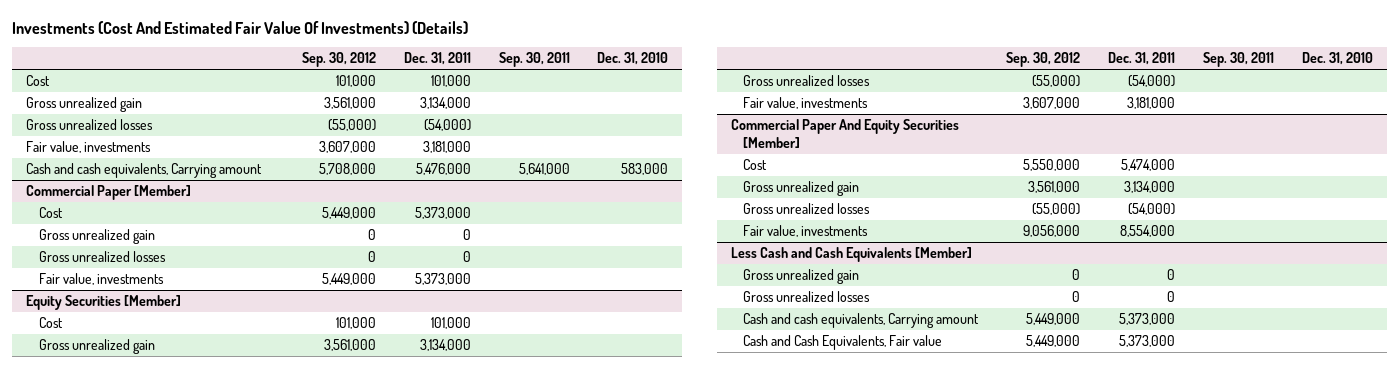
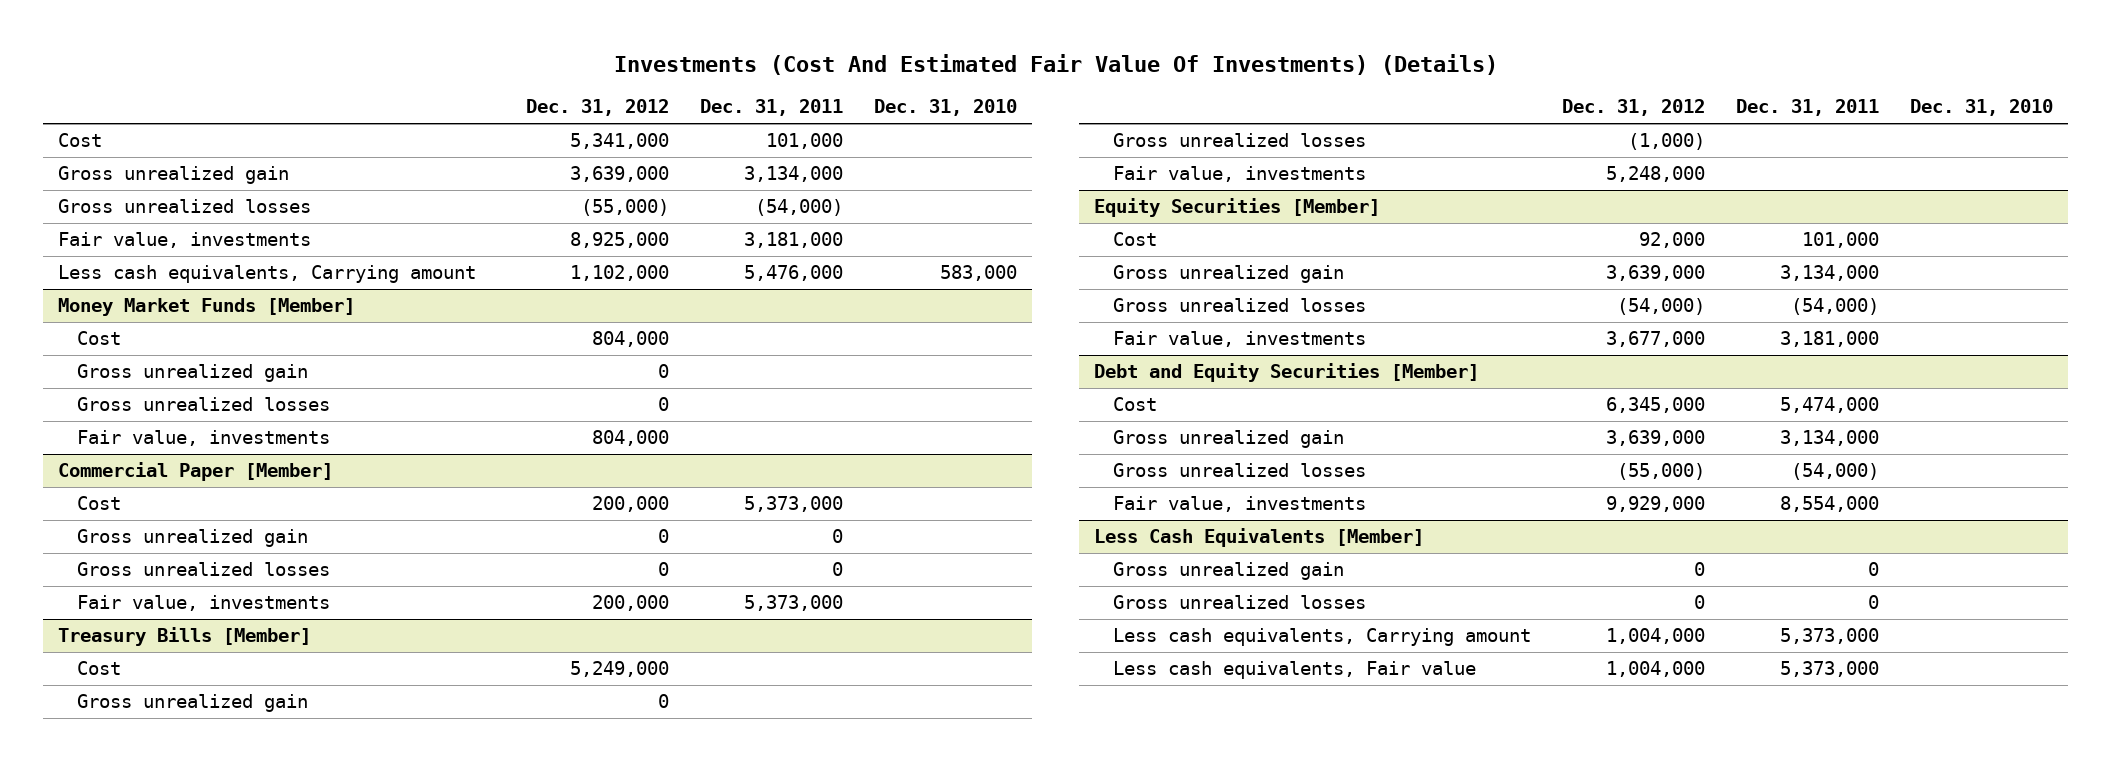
- | Sep. 30, 2012 | Dec. 31, 2011 | Sep. 30, 2011 | Dec. 31, 2010
+ | Dec. 31, 2012 | Dec. 31, 2011 | Dec. 31, 2010
- Cash and cash equivalents, Carrying amount | 5,708,000 | 5,476,000 | 5,641,000 | 583,000
+ Less cash equivalents, Carrying amount | 1,102,000 | 5,476,000 | 583,000
+ Money Market Funds [Member]
+ Cost | 804,000 | |
+ Gross unrealized gain | 0 | |
+ Gross unrealized losses | 0 | |
+ Fair value, investments | 804,000 | |
+ Treasury Bills [Member]
+ Cost | 5,249,000 | |
+ Gross unrealized gain | 0 | |
+ Gross unrealized losses | (1,000) | |
+ Fair value, investments | 5,248,000 | |
- Commercial Paper And Equity Securities [Member]
+ Debt and Equity Securities [Member]
- Less Cash and Cash Equivalents [Member]
+ Less Cash Equivalents [Member]
- Cash and cash equivalents, Carrying amount | 5,449,000 | 5,373,000 | |
- Cash and Cash Equivalents, Fair value | 5,449,000 | 5,373,000 | |
+ Less cash equivalents, Carrying amount | 1,004,000 | 5,373,000 |
+ Less cash equivalents, Fair value | 1,004,000 | 5,373,000 |

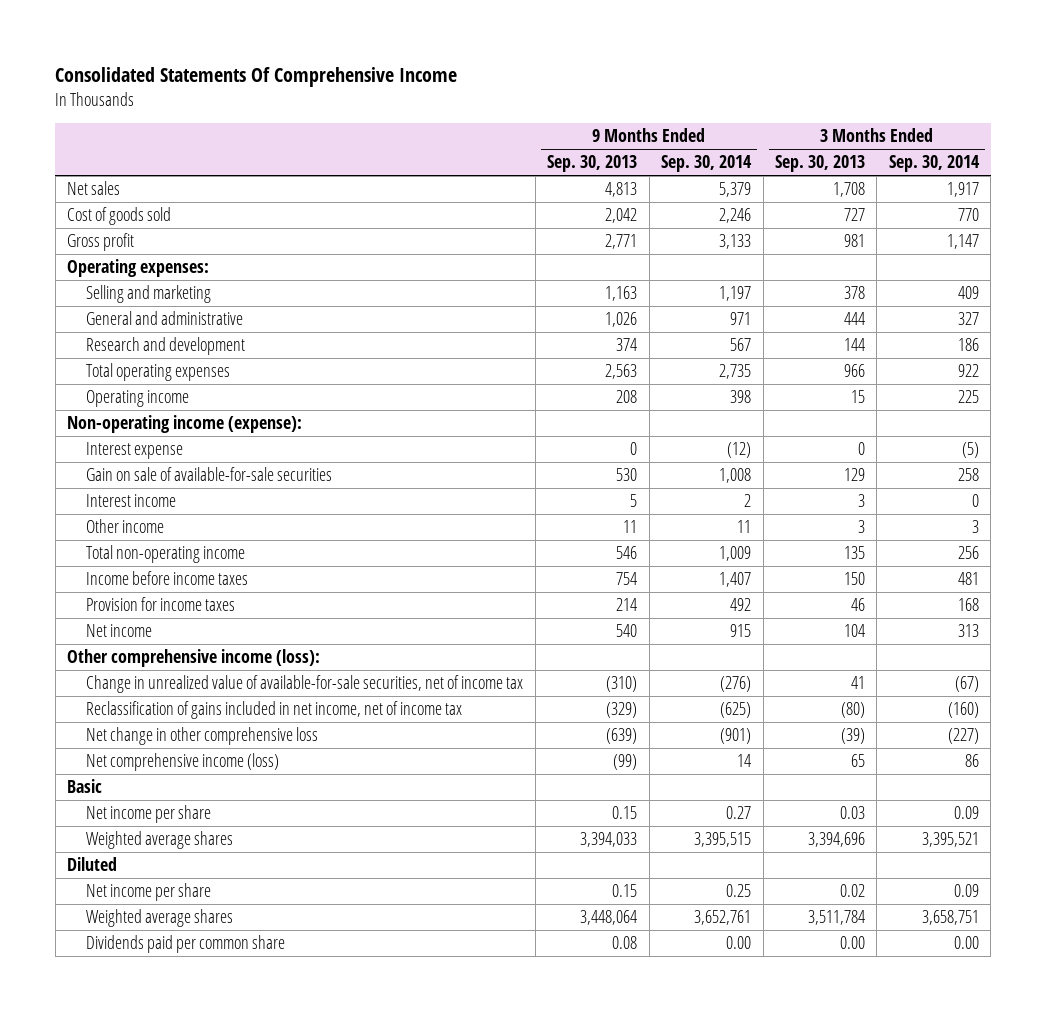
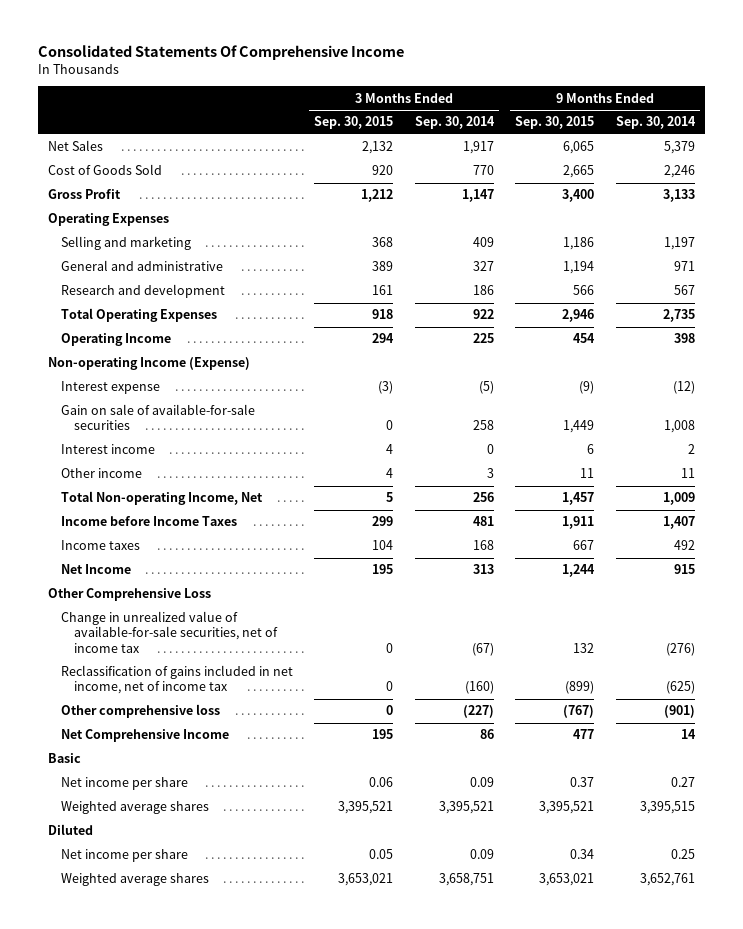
- | 9 Months Ended Sep. 30, 2013 | 9 Months Ended Sep. 30, 2014 | 3 Months Ended Sep. 30, 2013 | 3 Months Ended Sep. 30, 2014
+ | 3 Months Ended Sep. 30, 2015 | 3 Months Ended Sep. 30, 2014 | 9 Months Ended Sep. 30, 2015 | 9 Months Ended Sep. 30, 2014
- Net sales | 4,813 | 5,379 | 1,708 | 1,917
- Cost of goods sold | 2,042 | 2,246 | 727 | 770
- Gross profit | 2,771 | 3,133 | 981 | 1,147
- Operating expenses:
+ Net Sales | 2,132 | 1,917 | 6,065 | 5,379
+ Cost of Goods Sold | 920 | 770 | 2,665 | 2,246
+ Gross Profit | 1,212 | 1,147 | 3,400 | 3,133
+ Operating Expenses
- Total operating expenses | 2,563 | 2,735 | 966 | 922
- Operating income | 208 | 398 | 15 | 225
- Non-operating income (expense):
+ Total Operating Expenses | 918 | 922 | 2,946 | 2,735
+ Operating Income | 294 | 225 | 454 | 398
+ Non-operating Income (Expense)
- Total non-operating income | 546 | 1,009 | 135 | 256
- Income before income taxes | 754 | 1,407 | 150 | 481
- Provision for income taxes | 214 | 492 | 46 | 168
- Net income | 540 | 915 | 104 | 313
- Other comprehensive income (loss):
+ Total Non-operating Income, Net | 5 | 256 | 1,457 | 1,009
+ Income before Income Taxes | 299 | 481 | 1,911 | 1,407
+ Income taxes | 104 | 168 | 667 | 492
+ Net Income | 195 | 313 | 1,244 | 915
+ Other Comprehensive Loss
- Net change in other comprehensive loss | (639) | (901) | (39) | (227)
- Net comprehensive income (loss) | (99) | 14 | 65 | 86
+ Other comprehensive loss | 0 | (227) | (767) | (901)
+ Net Comprehensive Income | 195 | 86 | 477 | 14
- Dividends paid per common share | 0.08 | 0.00 | 0.00 | 0.00

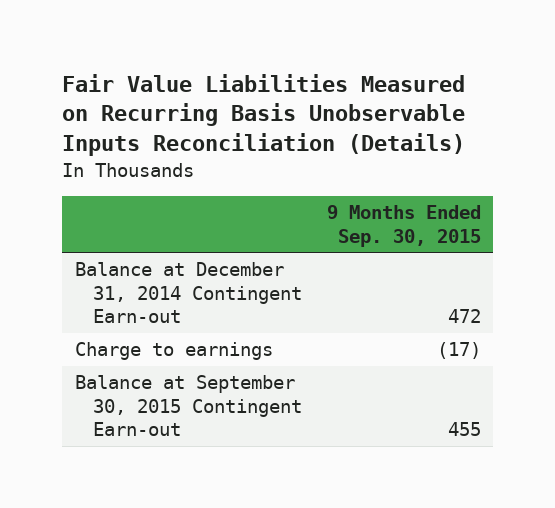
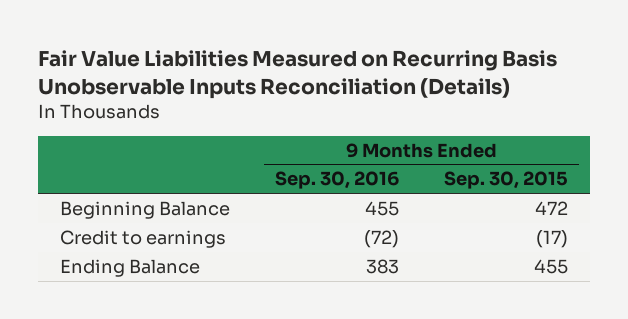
- | 9 Months Ended Sep. 30, 2015
+ | 9 Months Ended Sep. 30, 2016 | 9 Months Ended Sep. 30, 2015
- Balance at December 31, 2014 Contingent Earn-out | 472
- Charge to earnings | (17)
- Balance at September 30, 2015 Contingent Earn-out | 455
+ Beginning Balance | 455 | 472
+ Credit to earnings | (72) | (17)
+ Ending Balance | 383 | 455

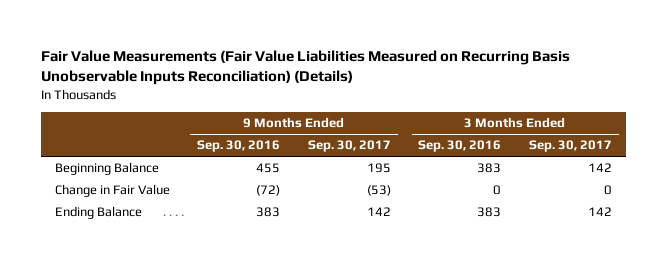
- Fair Value Liabilities Measured on Recurring Basis Unobservable Inputs Reconciliation (Details)
+ Fair Value Measurements (Fair Value Liabilities Measured on Recurring Basis Unobservable Inputs Reconciliation) (Details)
- | 9 Months Ended Sep. 30, 2016 | 9 Months Ended Sep. 30, 2015
+ | 9 Months Ended Sep. 30, 2016 | 9 Months Ended Sep. 30, 2017 | 3 Months Ended Sep. 30, 2016 | 3 Months Ended Sep. 30, 2017
- Credit to earnings | (72) | (17)
+ Change in Fair Value | (72) | (53) | 0 | 0

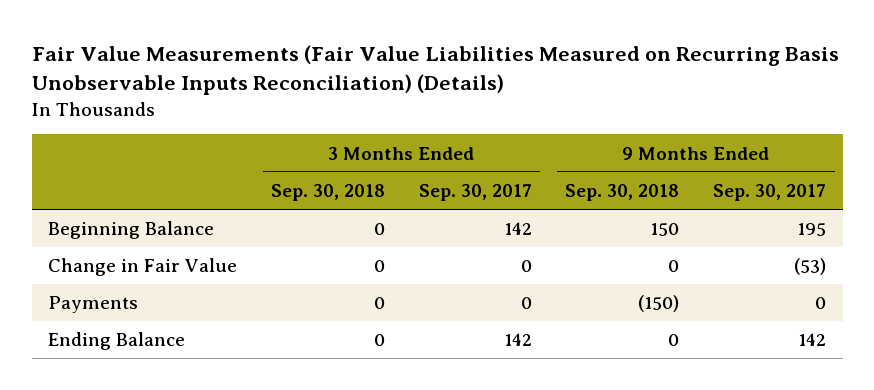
- | 9 Months Ended Sep. 30, 2016 | 9 Months Ended Sep. 30, 2017 | 3 Months Ended Sep. 30, 2016 | 3 Months Ended Sep. 30, 2017
+ | 3 Months Ended Sep. 30, 2018 | 3 Months Ended Sep. 30, 2017 | 9 Months Ended Sep. 30, 2018 | 9 Months Ended Sep. 30, 2017
+ Payments | 0 | 0 | (150) | 0

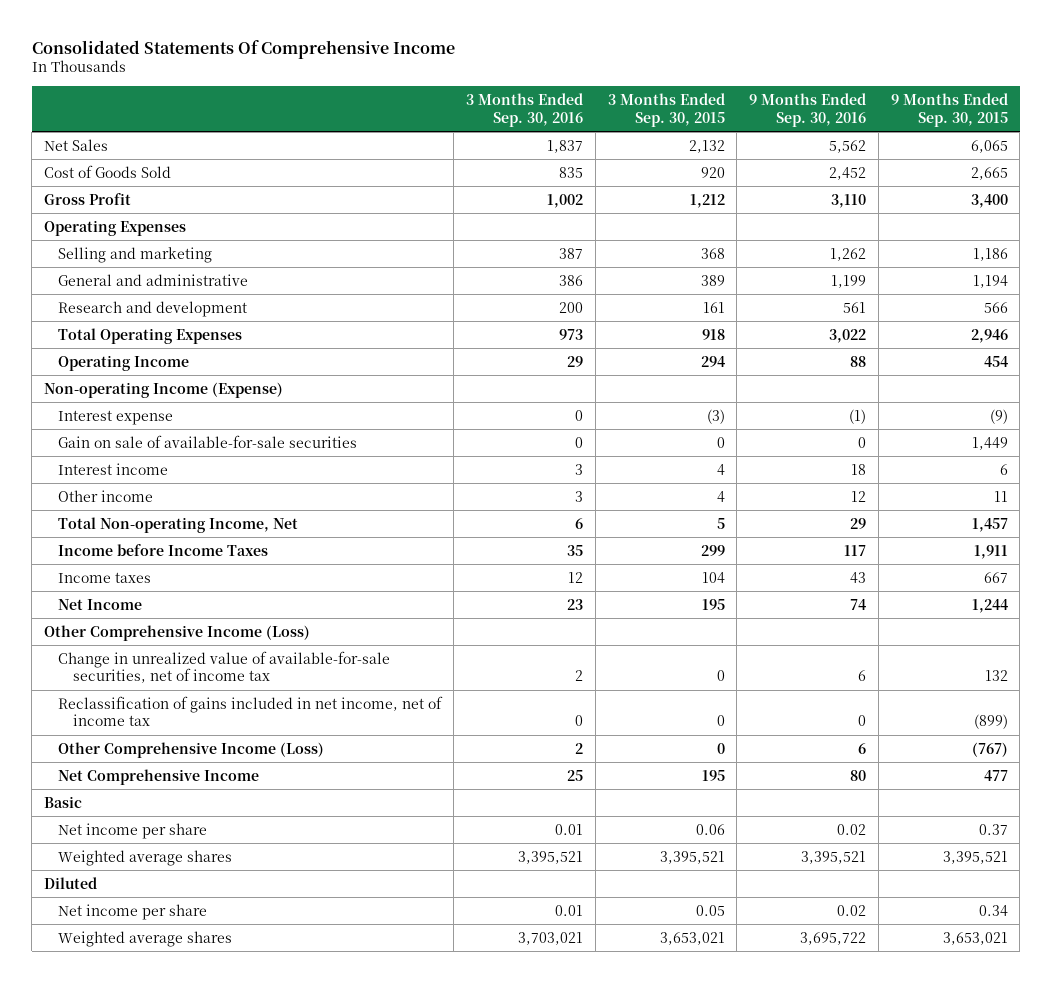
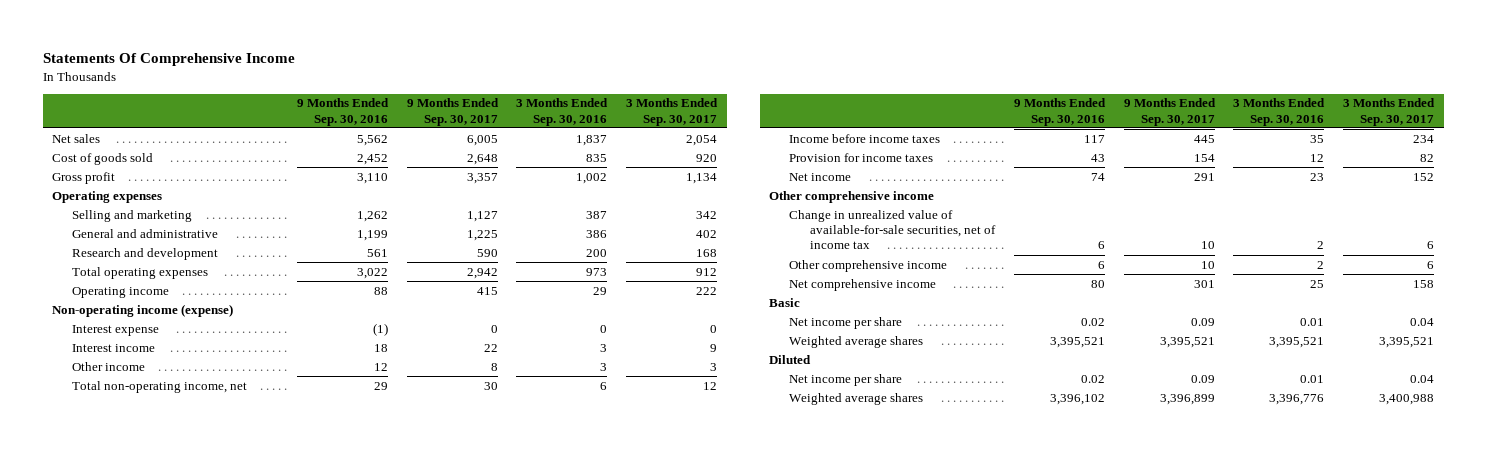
- Consolidated Statements Of Comprehensive Income
+ Statements Of Comprehensive Income
- | 3 Months Ended Sep. 30, 2016 | 3 Months Ended Sep. 30, 2015 | 9 Months Ended Sep. 30, 2016 | 9 Months Ended Sep. 30, 2015
+ | 9 Months Ended Sep. 30, 2016 | 9 Months Ended Sep. 30, 2017 | 3 Months Ended Sep. 30, 2016 | 3 Months Ended Sep. 30, 2017
- Net Sales | 1,837 | 2,132 | 5,562 | 6,065
- Cost of Goods Sold | 835 | 920 | 2,452 | 2,665
- Gross Profit | 1,002 | 1,212 | 3,110 | 3,400
- Operating Expenses
+ Net sales | 5,562 | 6,005 | 1,837 | 2,054
+ Cost of goods sold | 2,452 | 2,648 | 835 | 920
+ Gross profit | 3,110 | 3,357 | 1,002 | 1,134
+ Operating expenses
- Total Operating Expenses | 973 | 918 | 3,022 | 2,946
- Operating Income | 29 | 294 | 88 | 454
- Non-operating Income (Expense)
+ Total operating expenses | 3,022 | 2,942 | 973 | 912
+ Operating income | 88 | 415 | 29 | 222
+ Non-operating income (expense)
- Gain on sale of available-for-sale securities | 0 | 0 | 0 | 1,449
- Total Non-operating Income, Net | 6 | 5 | 29 | 1,457
- Income before Income Taxes | 35 | 299 | 117 | 1,911
- Income taxes | 12 | 104 | 43 | 667
- Net Income | 23 | 195 | 74 | 1,244
- Other Comprehensive Income (Loss)
+ Total non-operating income, net | 29 | 30 | 6 | 12
+ Income before income taxes | 117 | 445 | 35 | 234
+ Provision for income taxes | 43 | 154 | 12 | 82
+ Net income | 74 | 291 | 23 | 152
+ Other comprehensive income
- Reclassification of gains included in net income, net of income tax | 0 | 0 | 0 | (899)
- Other Comprehensive Income (Loss) | 2 | 0 | 6 | (767)
- Net Comprehensive Income | 25 | 195 | 80 | 477
+ Other comprehensive income | 6 | 10 | 2 | 6
+ Net comprehensive income | 80 | 301 | 25 | 158
- Weighted average shares | 3,703,021 | 3,653,021 | 3,695,722 | 3,653,021
+ Weighted average shares | 3,396,102 | 3,396,899 | 3,396,776 | 3,400,988

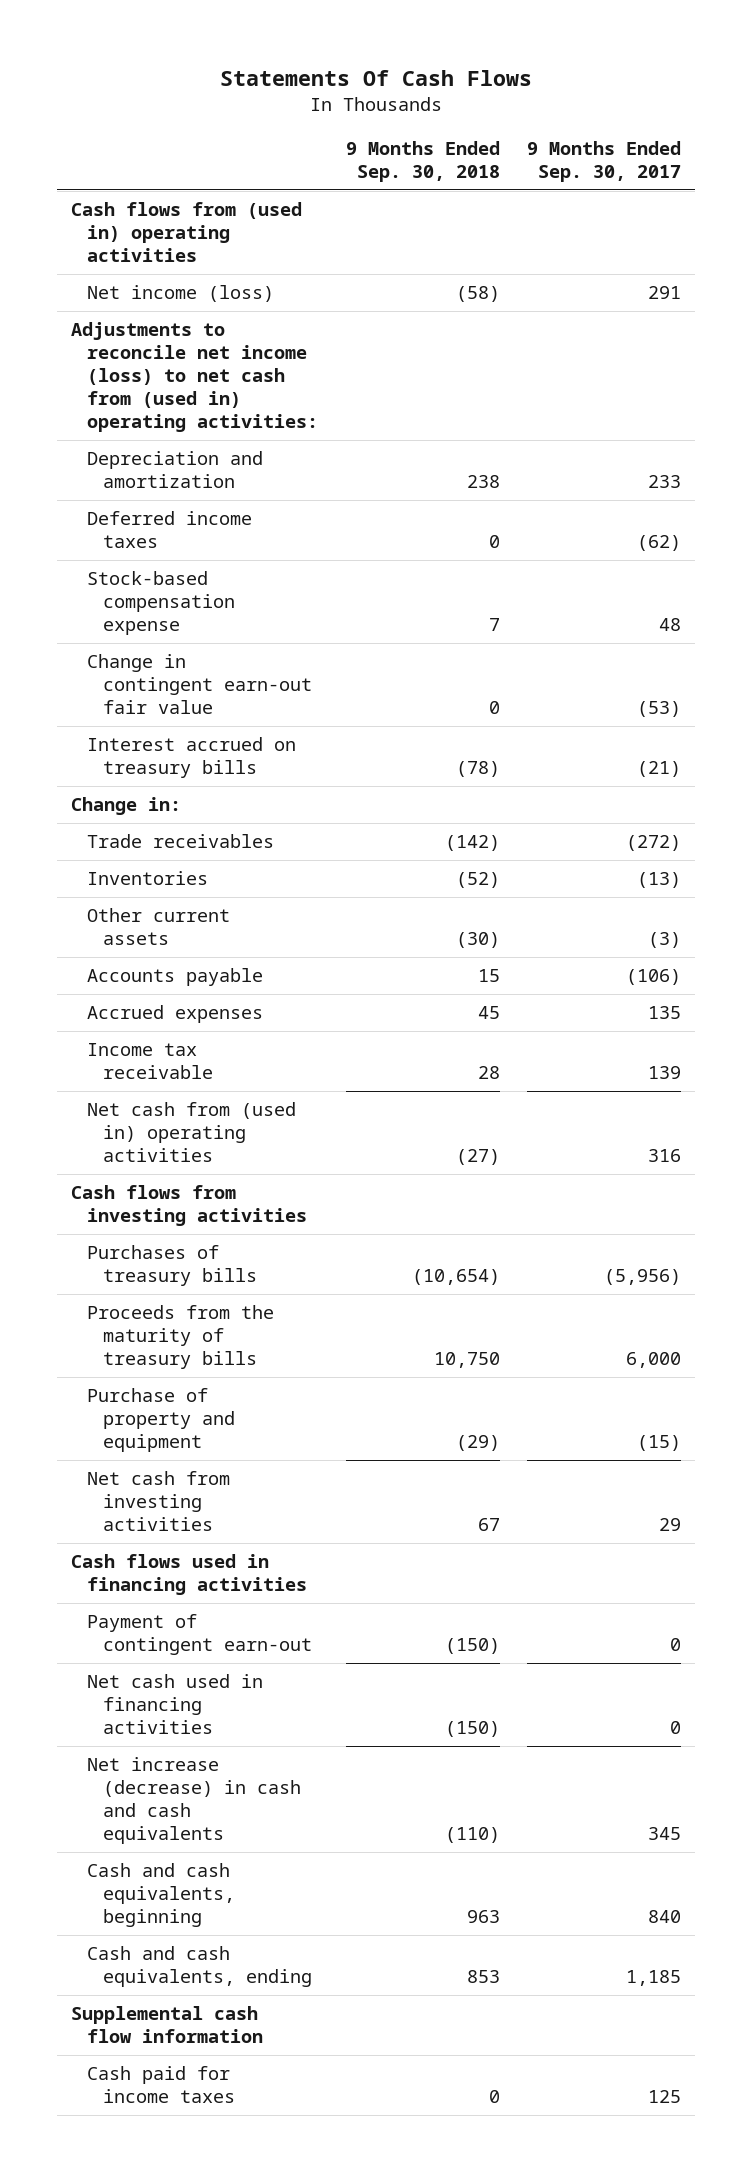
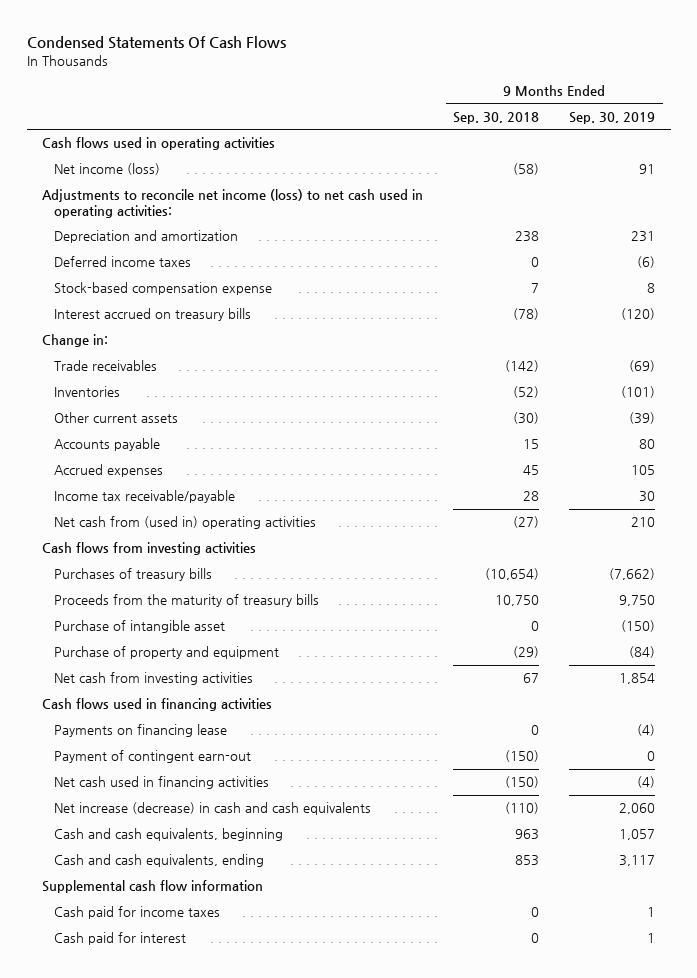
- Statements Of Cash Flows
+ Condensed Statements Of Cash Flows
- | 9 Months Ended Sep. 30, 2018 | 9 Months Ended Sep. 30, 2017
+ | 9 Months Ended Sep. 30, 2018 | 9 Months Ended Sep. 30, 2019
- Cash flows from (used in) operating activities
+ Cash flows used in operating activities
- Adjustments to reconcile net income (loss) to net cash from (used in) operating activities:
+ Adjustments to reconcile net income (loss) to net cash used in operating activities:
- Change in contingent earn-out fair value | 0 | (53)
- Income tax receivable | 28 | 139
+ Income tax receivable/payable | 28 | 30
+ Purchase of intangible asset | 0 | (150)
+ Payments on financing lease | 0 | (4)
+ Cash paid for interest | 0 | 1

